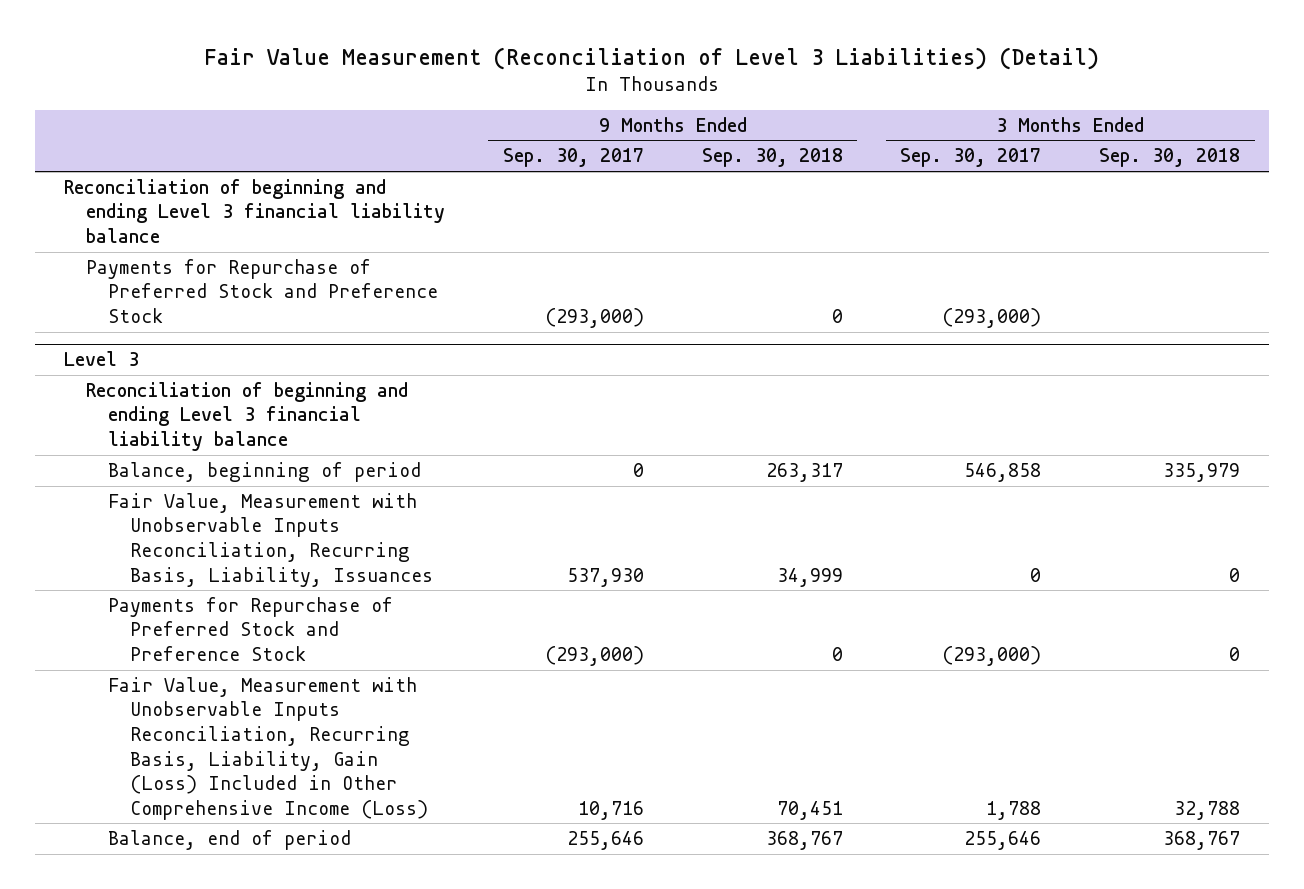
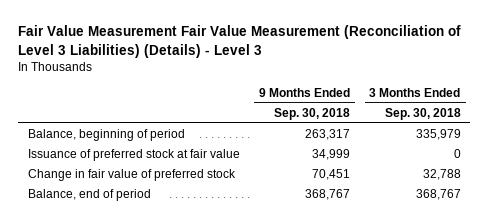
- Fair Value Measurement (Reconciliation of Level 3 Liabilities) (Detail)
+ Fair Value Measurement Fair Value Measurement (Reconciliation of Level 3 Liabilities) (Details) - Level 3
- | 9 Months Ended Sep. 30, 2017 | 9 Months Ended Sep. 30, 2018 | 3 Months Ended Sep. 30, 2017 | 3 Months Ended Sep. 30, 2018
+ | 9 Months Ended Sep. 30, 2018 | 3 Months Ended Sep. 30, 2018
- Reconciliation of beginning and ending Level 3 financial liability balance
- Payments for Repurchase of Preferred Stock and Preference Stock | (293,000) | 0 | (293,000) |
- Level 3
- Reconciliation of beginning and ending Level 3 financial liability balance
- Fair Value, Measurement with Unobservable Inputs Reconciliation, Recurring Basis, Liability, Issuances | 537,930 | 34,999 | 0 | 0
- Payments for Repurchase of Preferred Stock and Preference Stock | (293,000) | 0 | (293,000) | 0
- Fair Value, Measurement with Unobservable Inputs Reconciliation, Recurring Basis, Liability, Gain (Loss) Included in Other Comprehensive Income (Loss) | 10,716 | 70,451 | 1,788 | 32,788
+ Issuance of preferred stock at fair value | 34,999 | 0
+ Change in fair value of preferred stock | 70,451 | 32,788

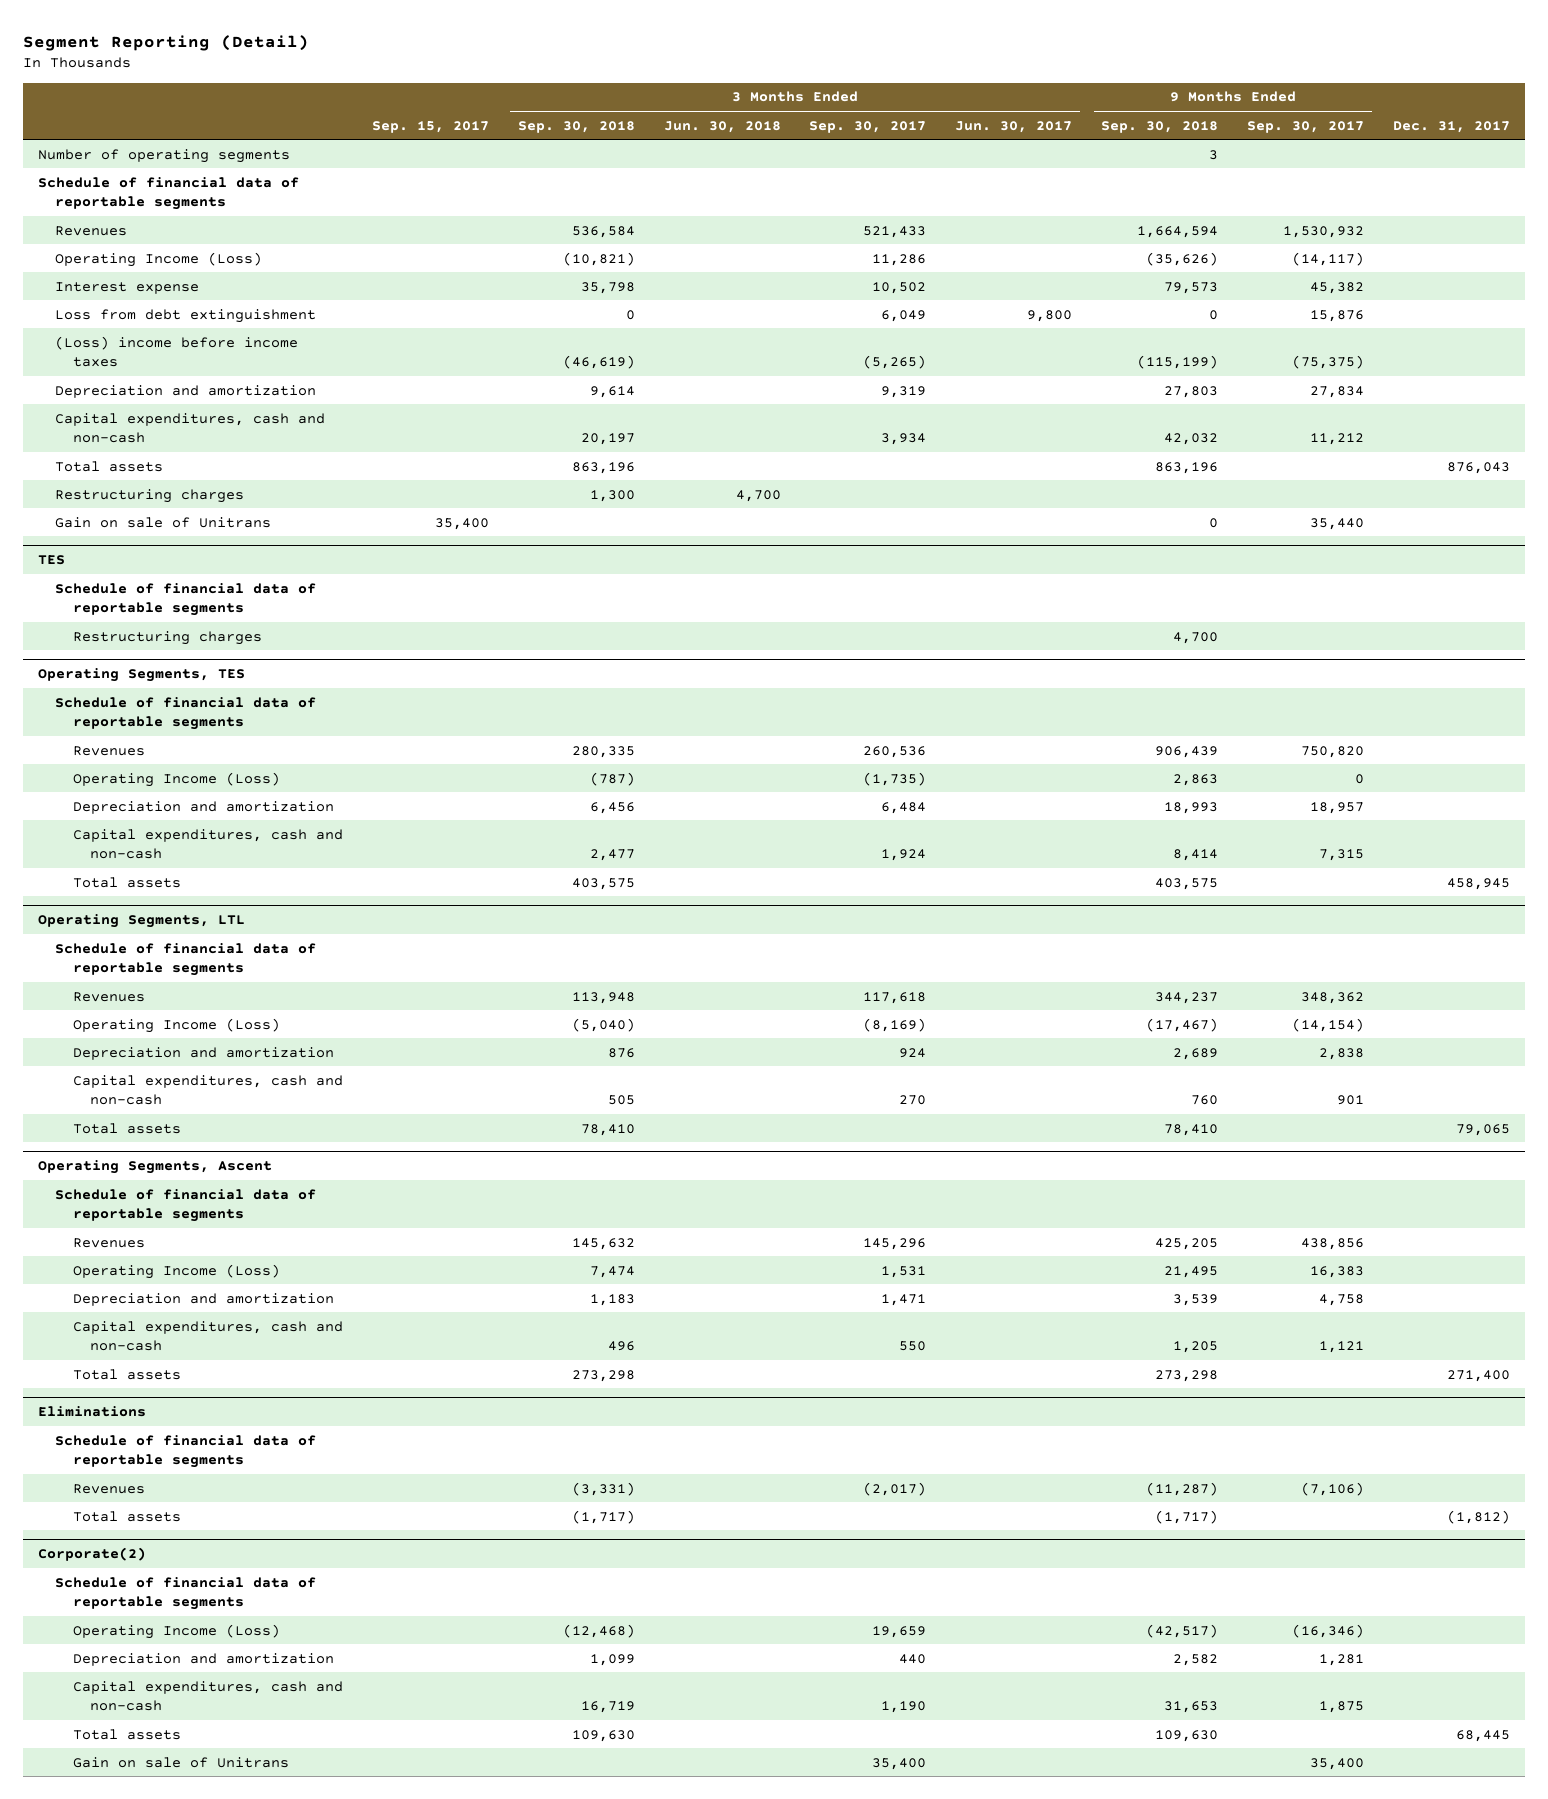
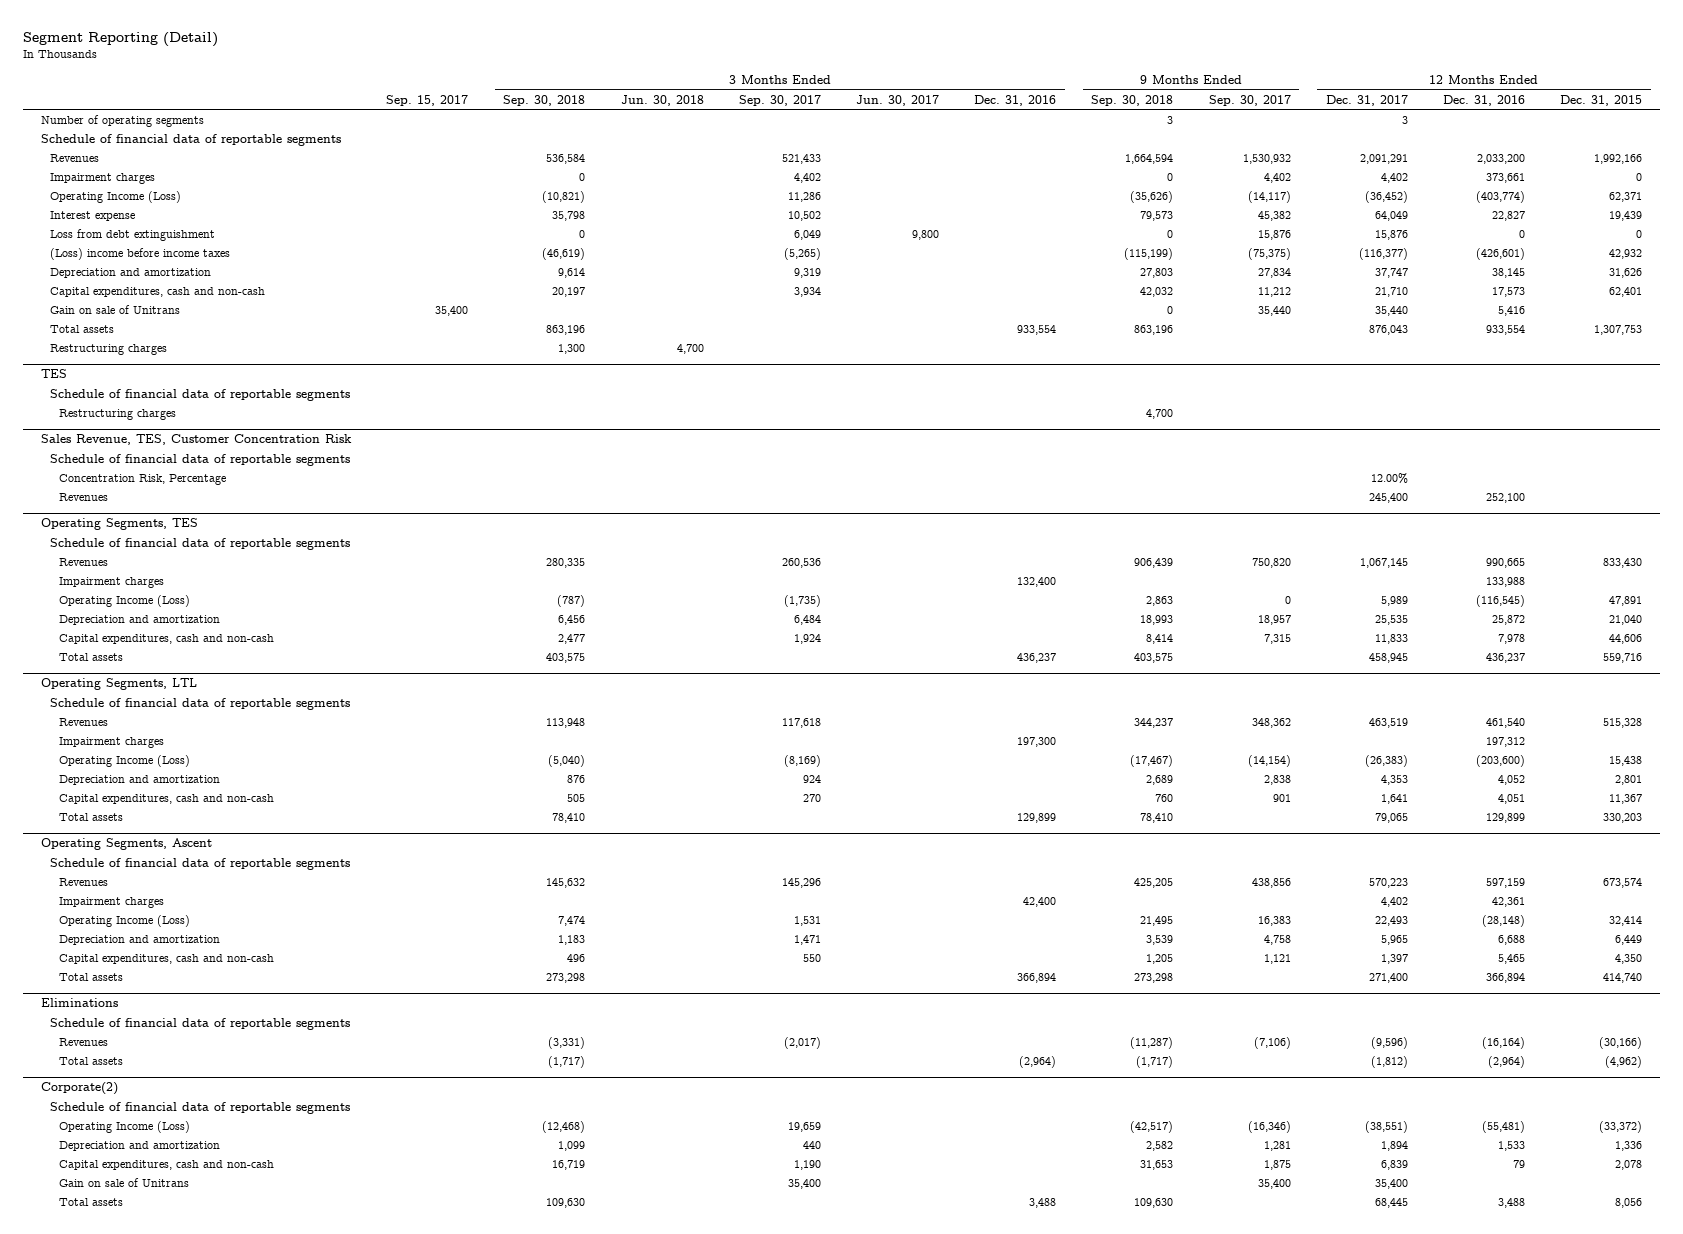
- | Sep. 15, 2017 | 3 Months Ended Sep. 30, 2018 | 3 Months Ended Jun. 30, 2018 | 3 Months Ended Sep. 30, 2017 | 3 Months Ended Jun. 30, 2017 | 9 Months Ended Sep. 30, 2018 | 9 Months Ended Sep. 30, 2017 | Dec. 31, 2017
+ | Sep. 15, 2017 | 3 Months Ended Sep. 30, 2018 | 3 Months Ended Jun. 30, 2018 | 3 Months Ended Sep. 30, 2017 | 3 Months Ended Jun. 30, 2017 | 3 Months Ended Dec. 31, 2016 | 9 Months Ended Sep. 30, 2018 | 9 Months Ended Sep. 30, 2017 | 12 Months Ended Dec. 31, 2017 | 12 Months Ended Dec. 31, 2016 | 12 Months Ended Dec. 31, 2015
+ Impairment charges | | 0 | | 4,402 | | | 0 | 4,402 | 4,402 | 373,661 | 0
moved up: Gain on sale of Unitrans | 35,400 | | | | | | 0 | 35,440 | 35,440 | 5,416 |
+ Sales Revenue, TES, Customer Concentration Risk
+ Schedule of financial data of reportable segments
+ Concentration Risk, Percentage | | | | | | | | | 12.00% | |
+ Revenues | | | | | | | | | 245,400 | 252,100 |
@ Operating Segments, TES
+ Impairment charges | | | | | | 132,400 | | | | 133,988 |
@ Operating Segments, LTL
+ Impairment charges | | | | | | 197,300 | | | | 197,312 |
@ Operating Segments, Ascent
+ Impairment charges | | | | | | 42,400 | | | 4,402 | 42,361 |
@ Corporate(2)
moved down: Total assets | | 109,630 | | | | 3,488 | 109,630 | | 68,445 | 3,488 | 8,056

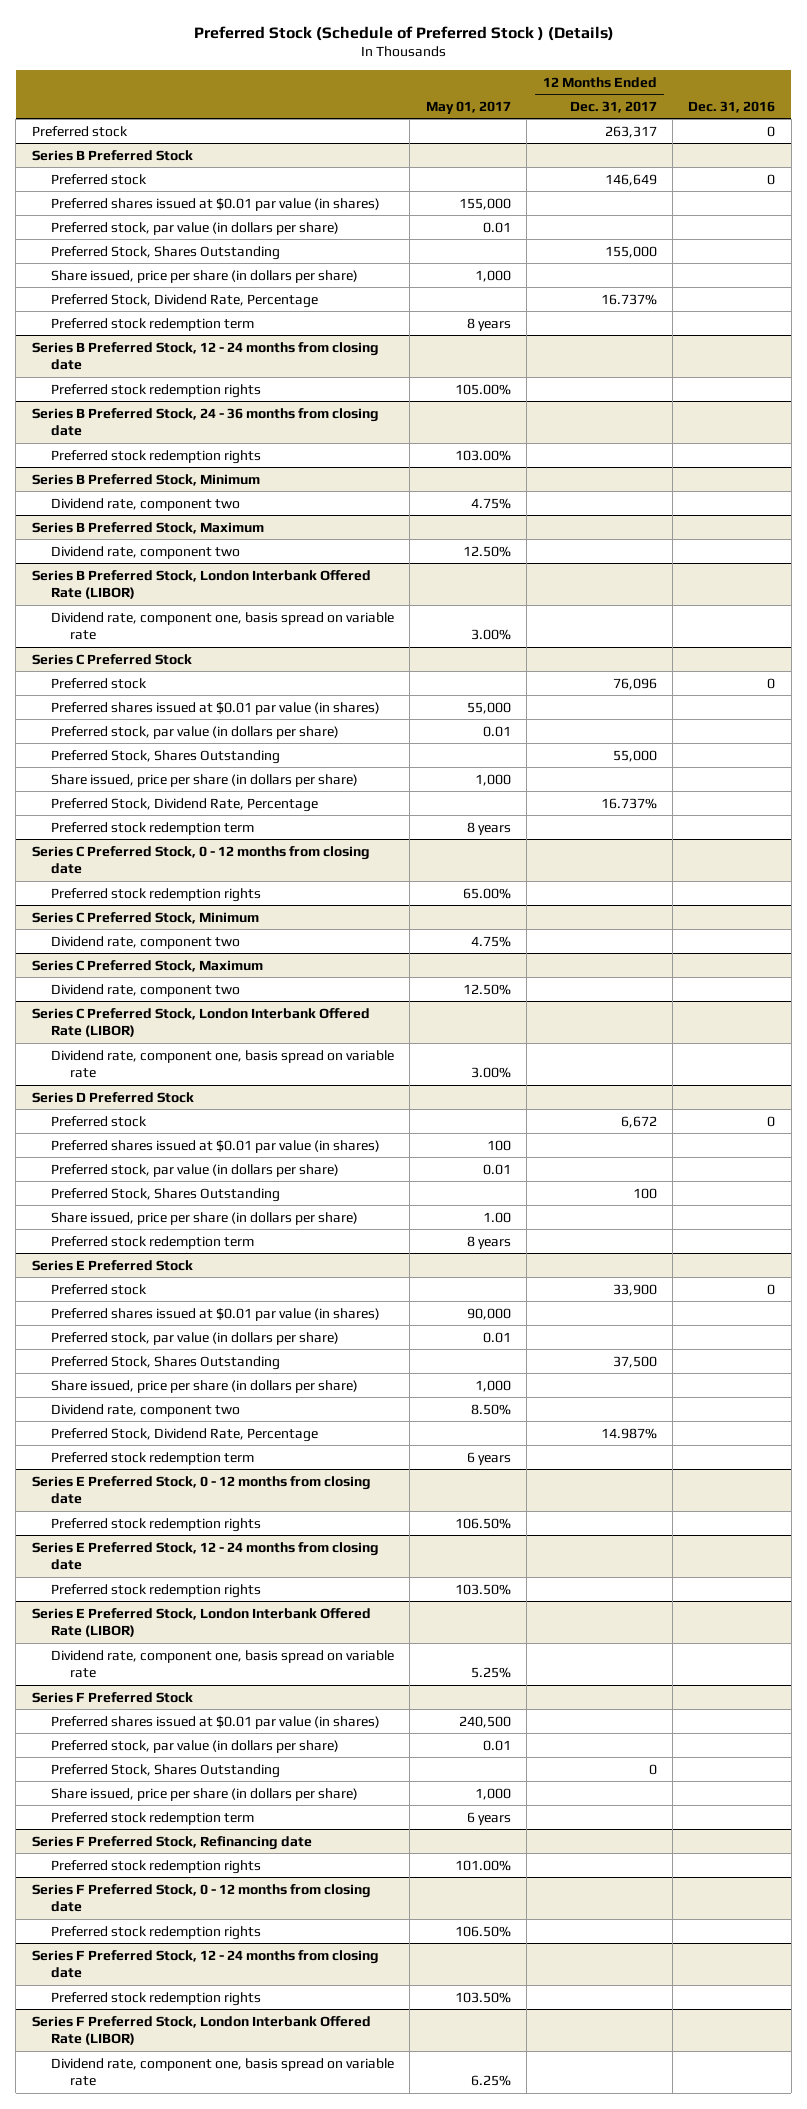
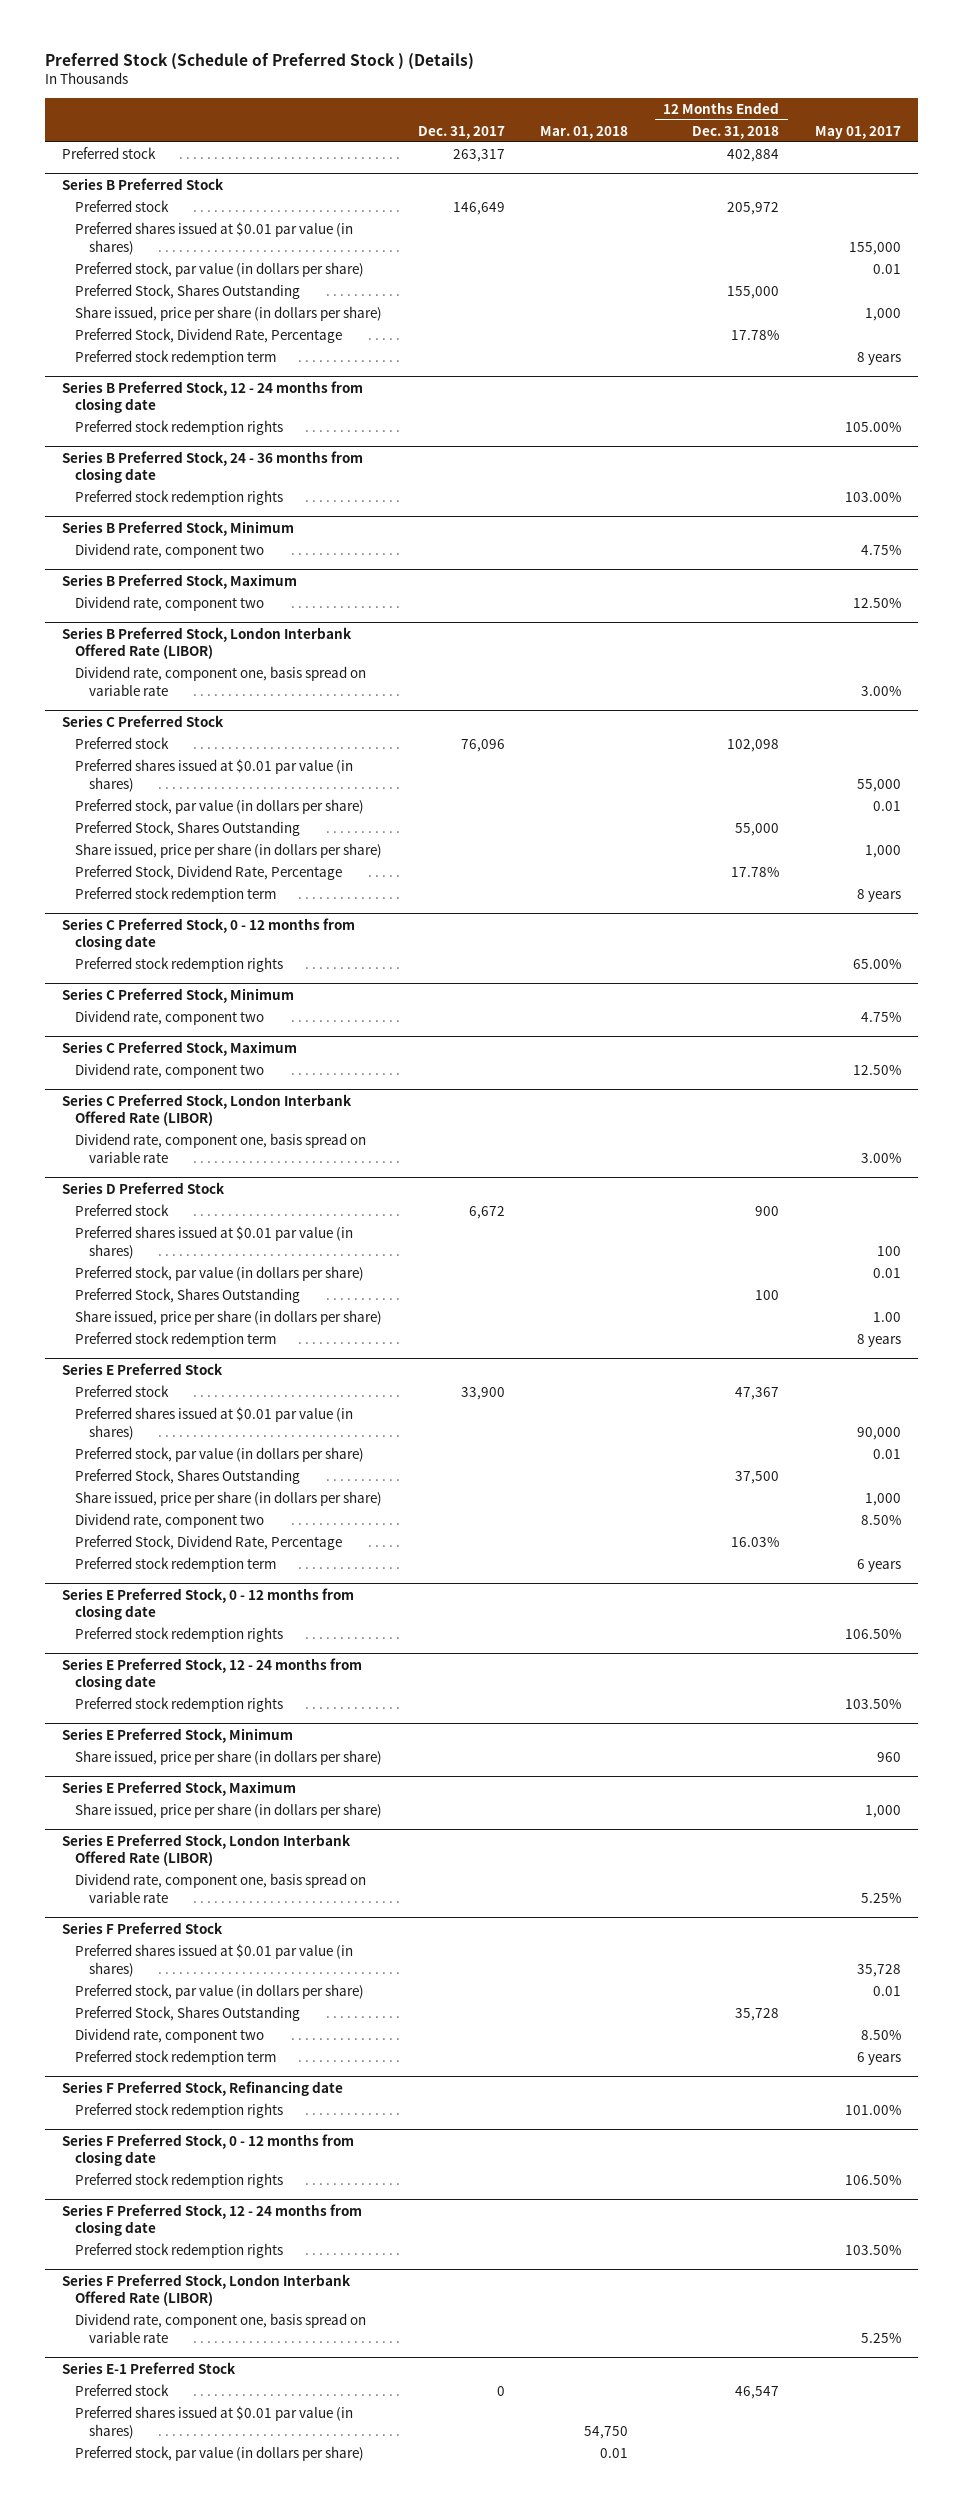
- | May 01, 2017 | 12 Months Ended Dec. 31, 2017 | Dec. 31, 2016
+ | Dec. 31, 2017 | Mar. 01, 2018 | 12 Months Ended Dec. 31, 2018 | May 01, 2017
+ Series E Preferred Stock, Minimum
+ Share issued, price per share (in dollars per share) | | | | 960
+ Series E Preferred Stock, Maximum
+ Share issued, price per share (in dollars per share) | | | | 1,000
@ Series F Preferred Stock
- Preferred shares issued at $0.01 par value (in shares) | 240,500 | |
+ Preferred shares issued at $0.01 par value (in shares) | | | | 35,728
- Share issued, price per share (in dollars per share) | 1,000 | |
+ Dividend rate, component two | | | | 8.50%
@ Series F Preferred Stock, London Interbank Offered Rate (LIBOR)
- Dividend rate, component one, basis spread on variable rate | 6.25% | |
+ Dividend rate, component one, basis spread on variable rate | | | | 5.25%
+ Series E-1 Preferred Stock
+ Preferred stock | 0 | | 46,547 |
+ Preferred shares issued at $0.01 par value (in shares) | | 54,750 | |
+ Preferred stock, par value (in dollars per share) | | 0.01 | |

